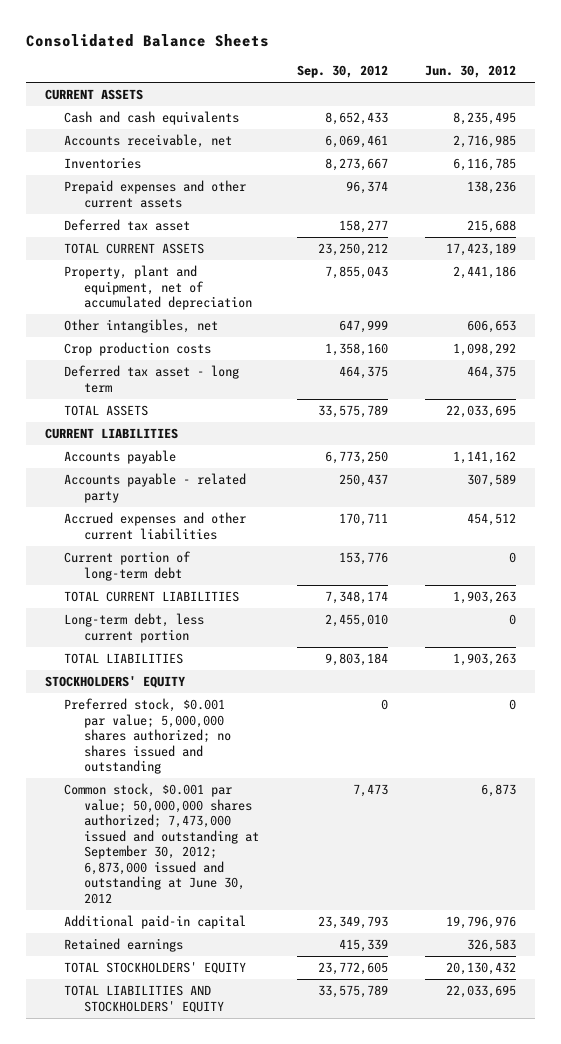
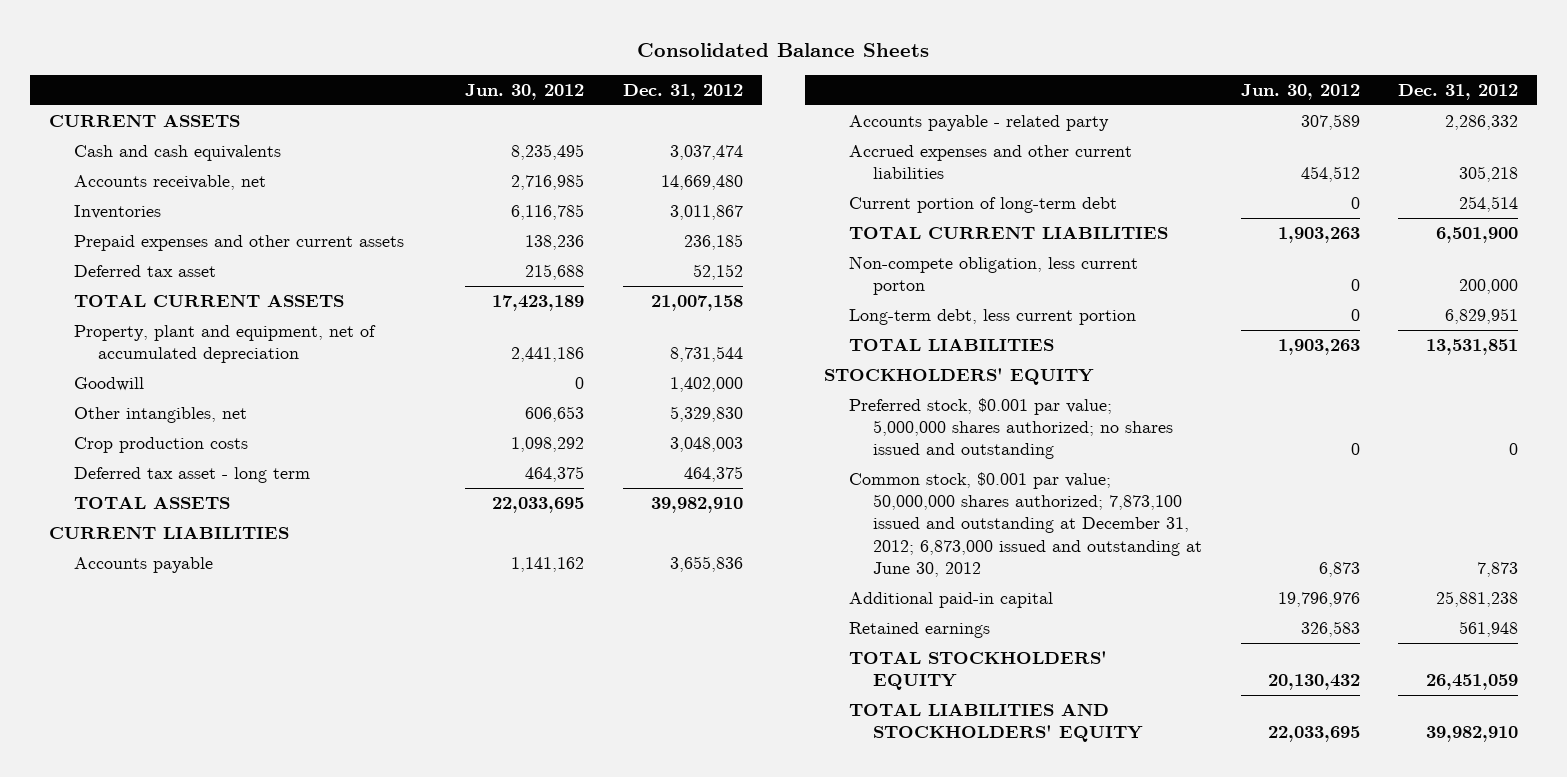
- | Sep. 30, 2012 | Jun. 30, 2012
+ | Jun. 30, 2012 | Dec. 31, 2012
+ Goodwill | 0 | 1,402,000
+ Non-compete obligation, less current porton | 0 | 200,000
- Common stock, $0.001 par value; 50,000,000 shares authorized; 7,473,000 issued and outstanding at September 30, 2012; 6,873,000 issued and outstanding at June 30, 2012 | 7,473 | 6,873
+ Common stock, $0.001 par value; 50,000,000 shares authorized; 7,873,100 issued and outstanding at December 31, 2012; 6,873,000 issued and outstanding at June 30, 2012 | 6,873 | 7,873

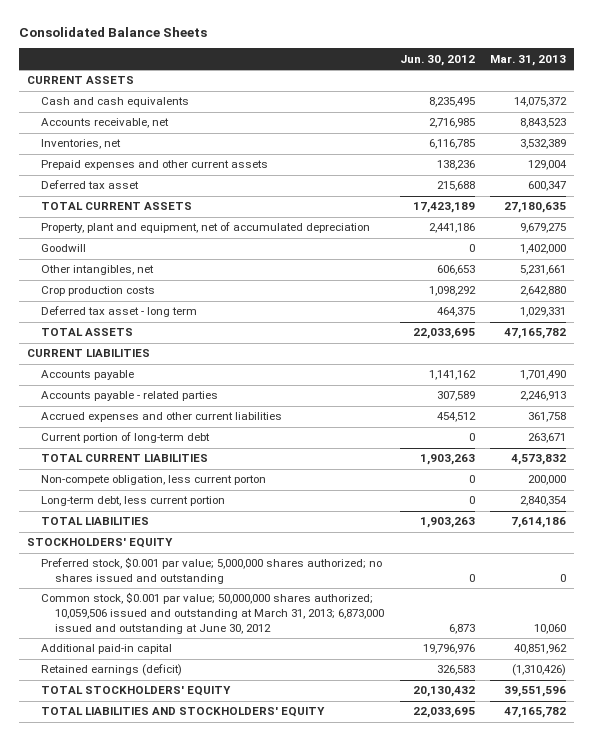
- | Jun. 30, 2012 | Dec. 31, 2012
+ | Jun. 30, 2012 | Mar. 31, 2013
- Inventories | 6,116,785 | 3,011,867
+ Inventories, net | 6,116,785 | 3,532,389
- Accounts payable - related party | 307,589 | 2,286,332
+ Accounts payable - related parties | 307,589 | 2,246,913
- Common stock, $0.001 par value; 50,000,000 shares authorized; 7,873,100 issued and outstanding at December 31, 2012; 6,873,000 issued and outstanding at June 30, 2012 | 6,873 | 7,873
+ Common stock, $0.001 par value; 50,000,000 shares authorized; 10,059,506 issued and outstanding at March 31, 2013; 6,873,000 issued and outstanding at June 30, 2012 | 6,873 | 10,060
- Retained earnings | 326,583 | 561,948
+ Retained earnings (deficit) | 326,583 | (1,310,426)

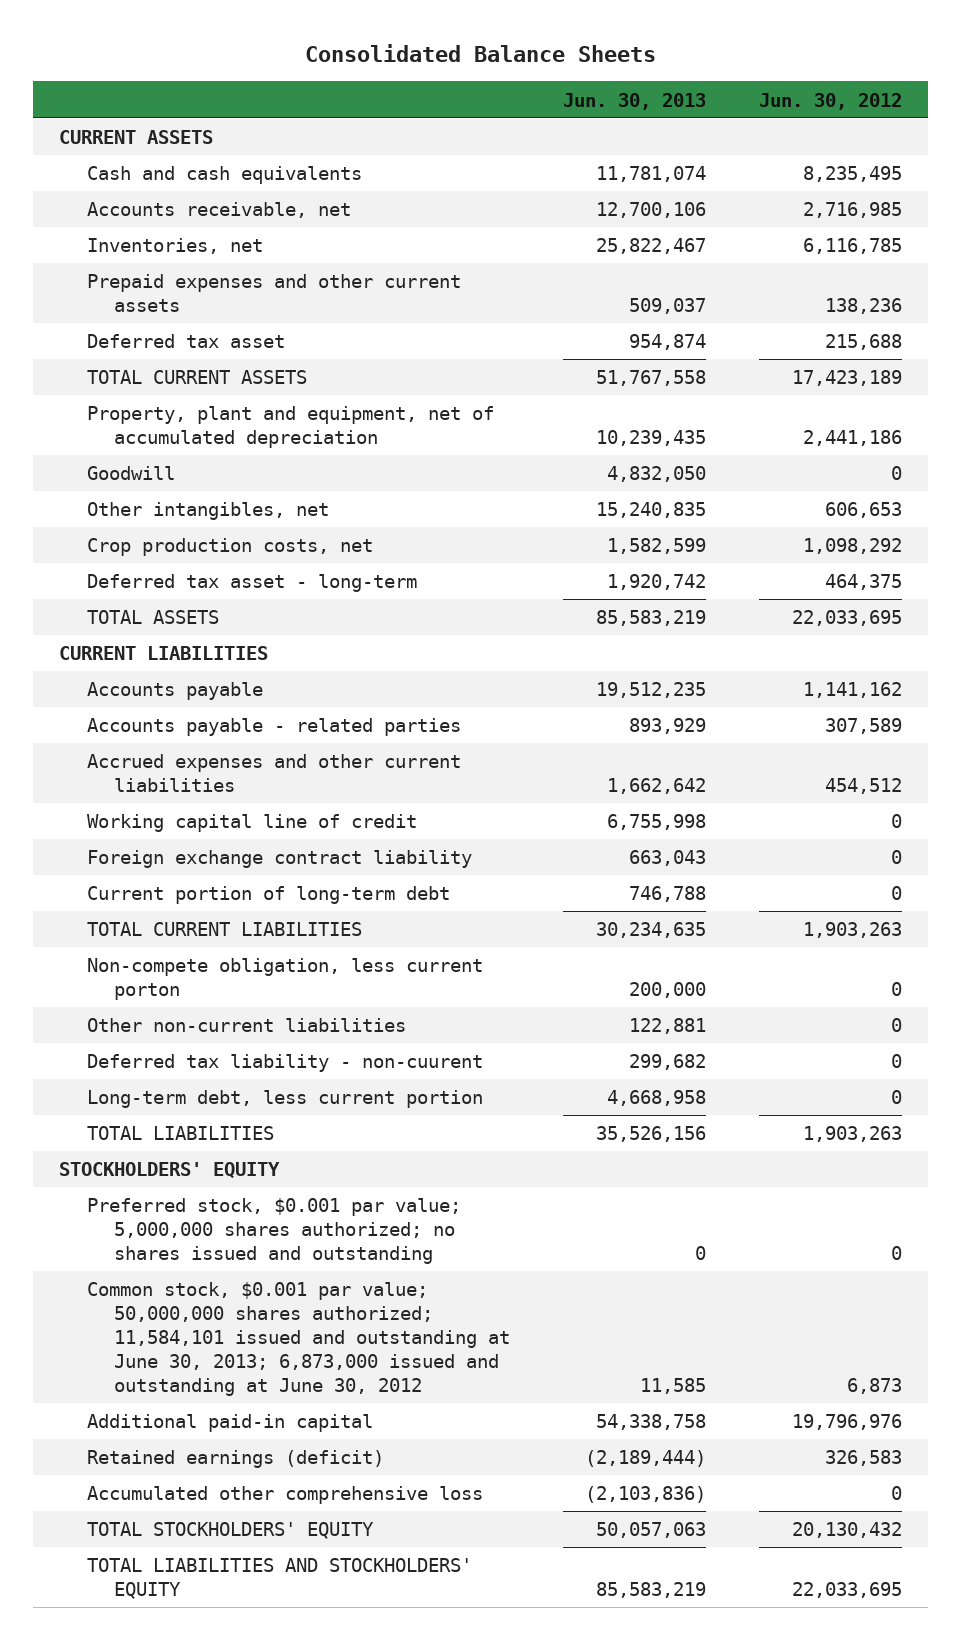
- | Jun. 30, 2012 | Mar. 31, 2013
+ | Jun. 30, 2013 | Jun. 30, 2012
- Crop production costs | 1,098,292 | 2,642,880
- Deferred tax asset - long term | 464,375 | 1,029,331
+ Crop production costs, net | 1,582,599 | 1,098,292
+ Deferred tax asset - long-term | 1,920,742 | 464,375
+ Working capital line of credit | 6,755,998 | 0
+ Foreign exchange contract liability | 663,043 | 0
+ Other non-current liabilities | 122,881 | 0
+ Deferred tax liability - non-cuurent | 299,682 | 0
- Common stock, $0.001 par value; 50,000,000 shares authorized; 10,059,506 issued and outstanding at March 31, 2013; 6,873,000 issued and outstanding at June 30, 2012 | 6,873 | 10,060
+ Common stock, $0.001 par value; 50,000,000 shares authorized; 11,584,101 issued and outstanding at June 30, 2013; 6,873,000 issued and outstanding at June 30, 2012 | 11,585 | 6,873
+ Accumulated other comprehensive loss | (2,103,836) | 0

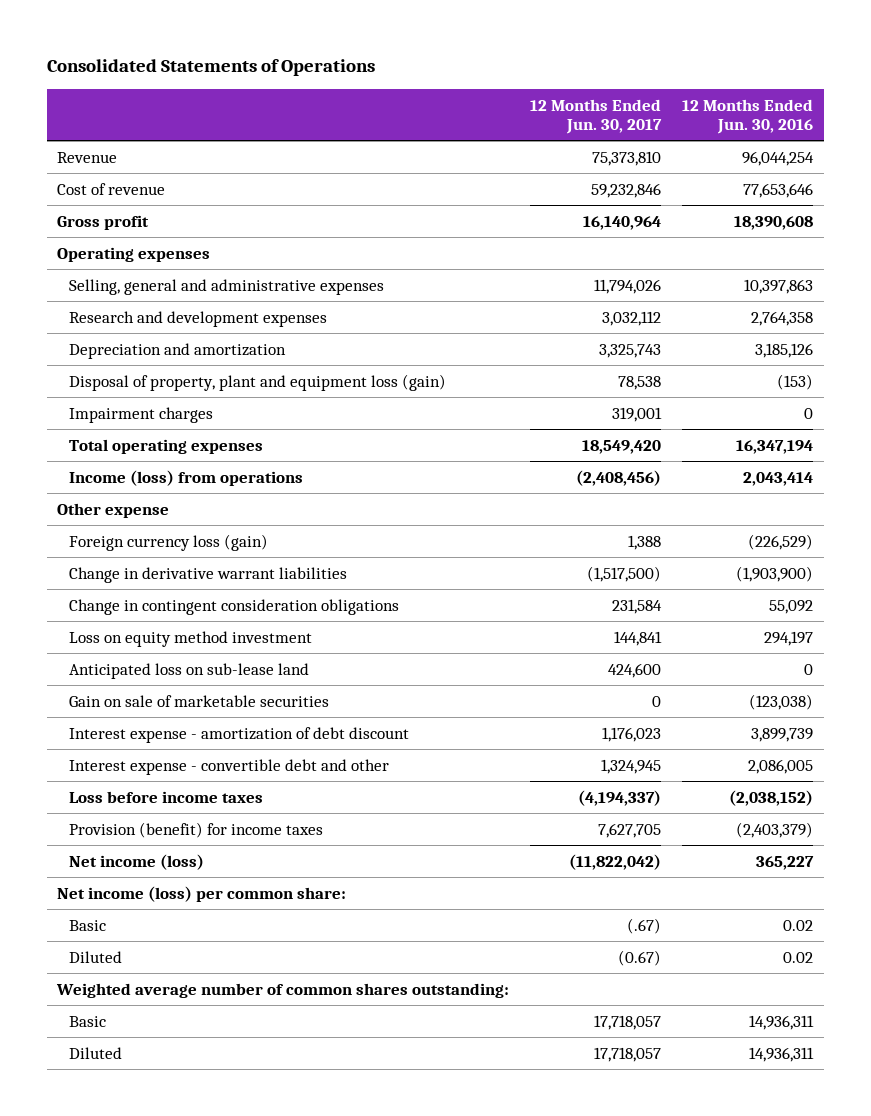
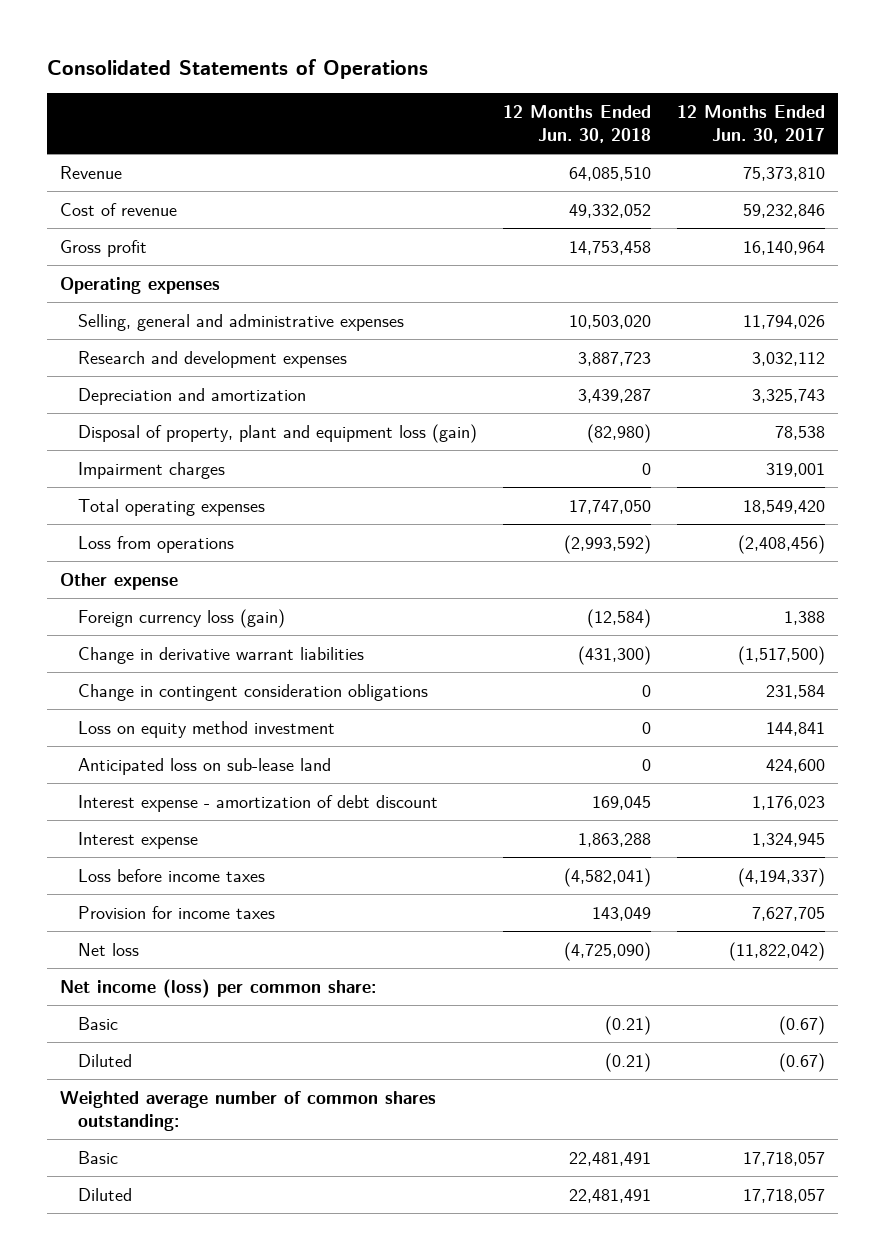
- | 12 Months Ended Jun. 30, 2017 | 12 Months Ended Jun. 30, 2016
+ | 12 Months Ended Jun. 30, 2018 | 12 Months Ended Jun. 30, 2017
- Income (loss) from operations | (2,408,456) | 2,043,414
+ Loss from operations | (2,993,592) | (2,408,456)
- Gain on sale of marketable securities | 0 | (123,038)
- Interest expense - convertible debt and other | 1,324,945 | 2,086,005
+ Interest expense | 1,863,288 | 1,324,945
- Provision (benefit) for income taxes | 7,627,705 | (2,403,379)
- Net income (loss) | (11,822,042) | 365,227
+ Provision for income taxes | 143,049 | 7,627,705
+ Net loss | (4,725,090) | (11,822,042)
- Basic | (.67) | 0.02
+ Basic | (0.21) | (0.67)

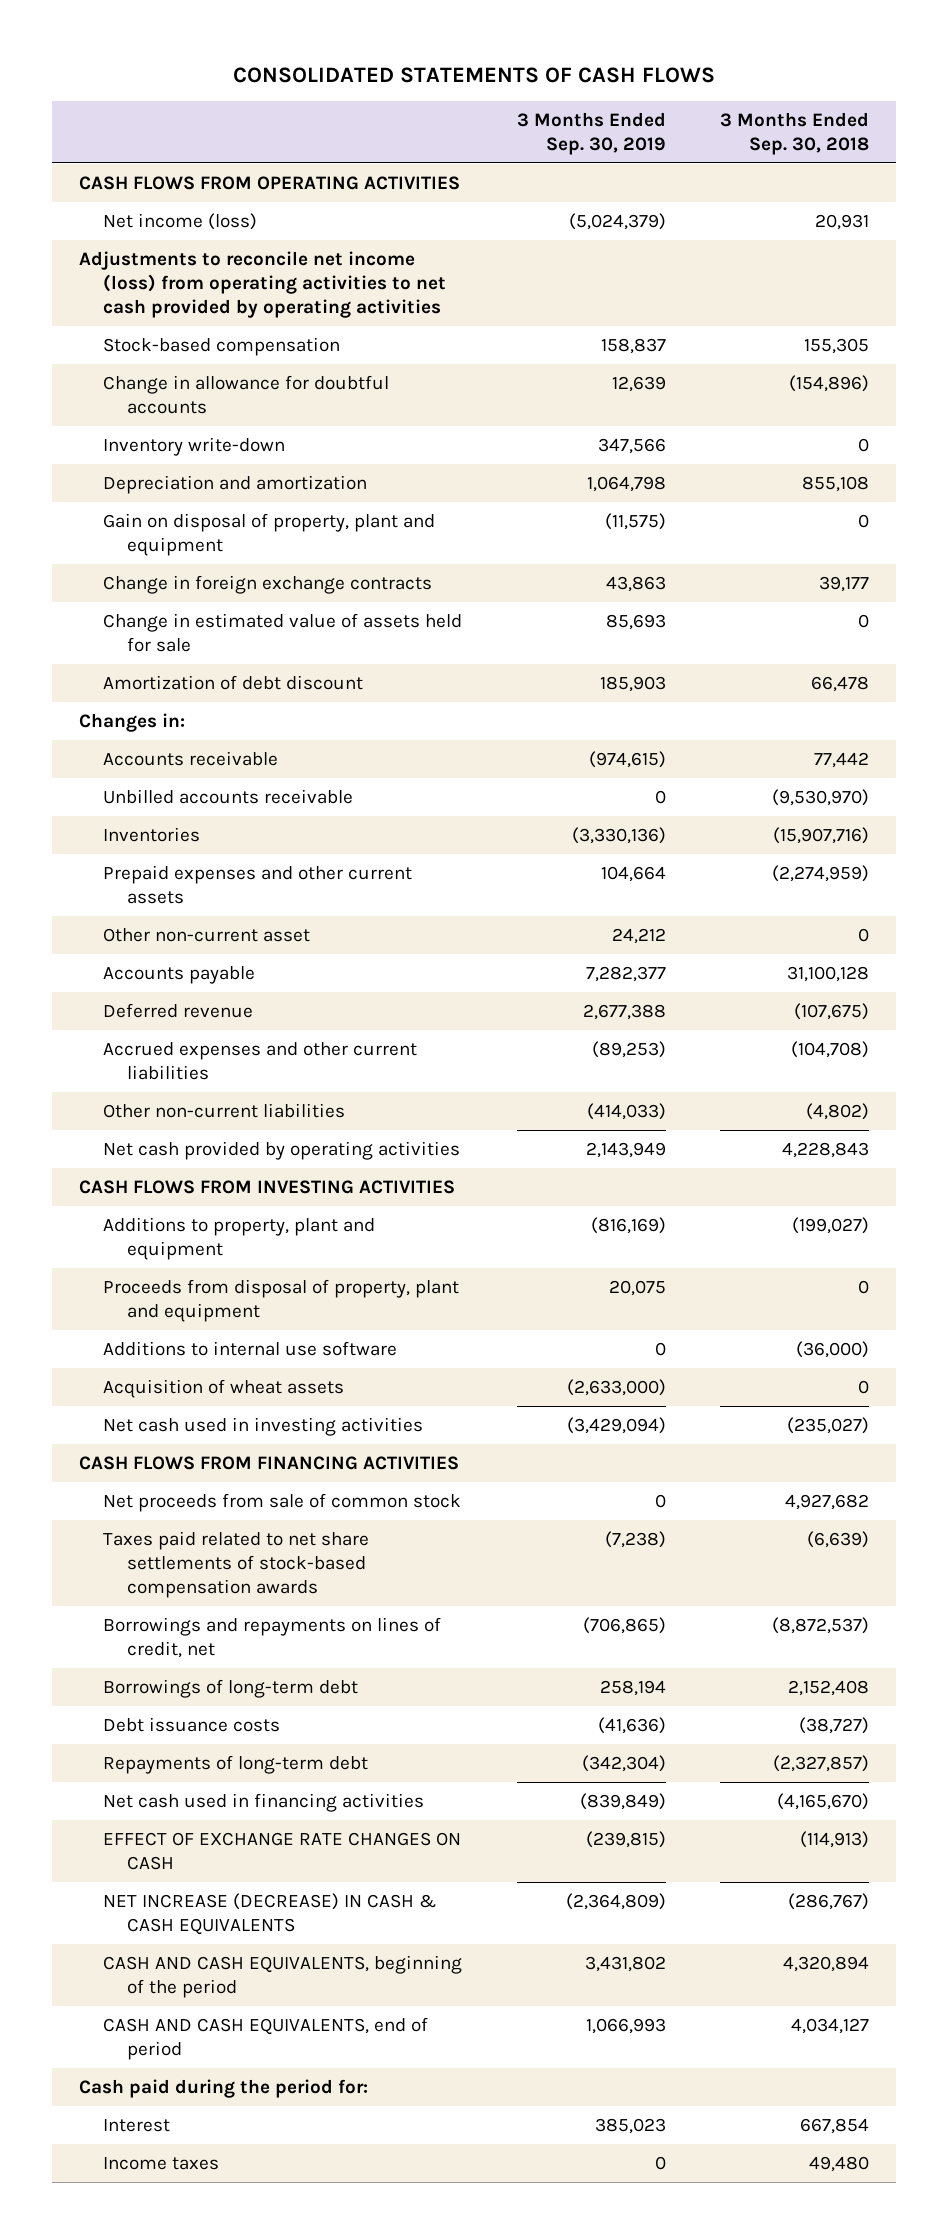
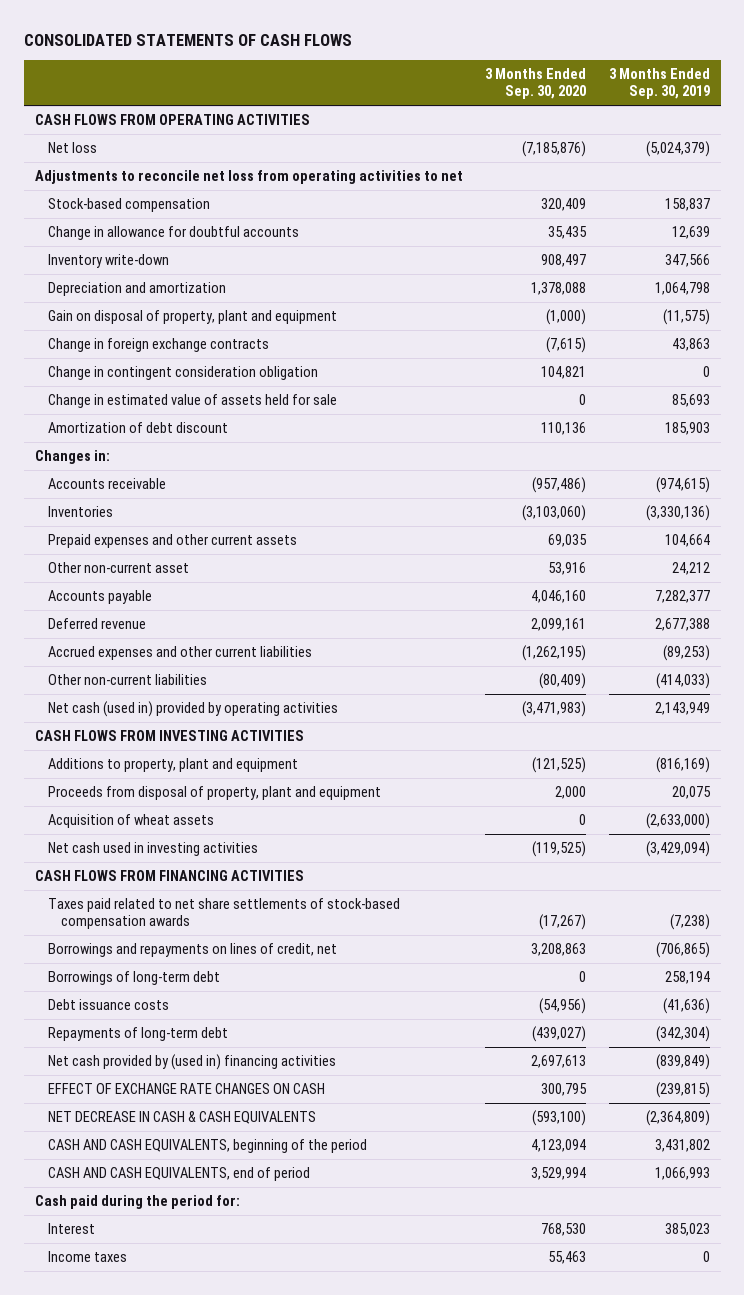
- | 3 Months Ended Sep. 30, 2019 | 3 Months Ended Sep. 30, 2018
+ | 3 Months Ended Sep. 30, 2020 | 3 Months Ended Sep. 30, 2019
- Net income (loss) | (5,024,379) | 20,931
- Adjustments to reconcile net income (loss) from operating activities to net cash provided by operating activities
+ Net loss | (7,185,876) | (5,024,379)
+ Adjustments to reconcile net loss from operating activities to net
+ Change in contingent consideration obligation | 104,821 | 0
- Unbilled accounts receivable | 0 | (9,530,970)
- Net cash provided by operating activities | 2,143,949 | 4,228,843
+ Net cash (used in) provided by operating activities | (3,471,983) | 2,143,949
- Additions to internal use software | 0 | (36,000)
- Net proceeds from sale of common stock | 0 | 4,927,682
- Net cash used in financing activities | (839,849) | (4,165,670)
+ Net cash provided by (used in) financing activities | 2,697,613 | (839,849)
- NET INCREASE (DECREASE) IN CASH & CASH EQUIVALENTS | (2,364,809) | (286,767)
+ NET DECREASE IN CASH & CASH EQUIVALENTS | (593,100) | (2,364,809)

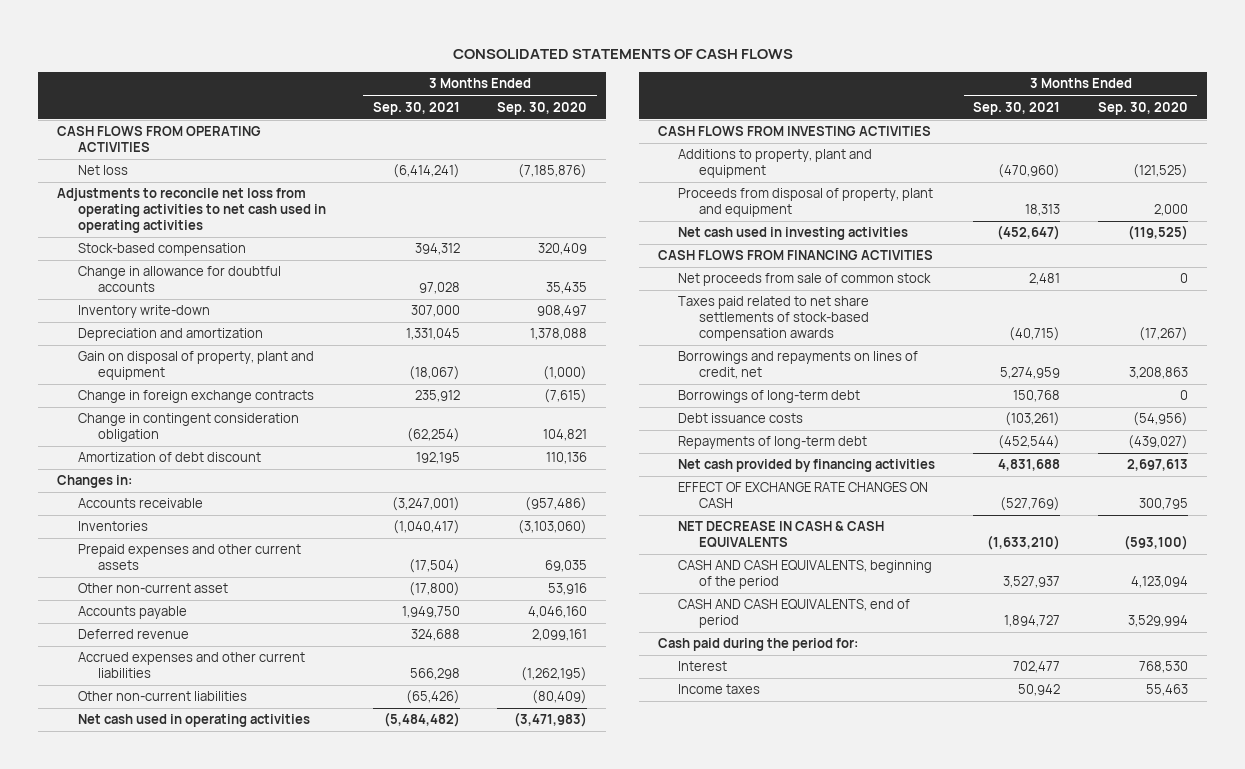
- | 3 Months Ended Sep. 30, 2020 | 3 Months Ended Sep. 30, 2019
+ | 3 Months Ended Sep. 30, 2021 | 3 Months Ended Sep. 30, 2020
- Adjustments to reconcile net loss from operating activities to net
+ Adjustments to reconcile net loss from operating activities to net cash used in operating activities
- Change in estimated value of assets held for sale | 0 | 85,693
- Net cash (used in) provided by operating activities | (3,471,983) | 2,143,949
+ Net cash used in operating activities | (5,484,482) | (3,471,983)
- Acquisition of wheat assets | 0 | (2,633,000)
+ Net proceeds from sale of common stock | 2,481 | 0
- Net cash provided by (used in) financing activities | 2,697,613 | (839,849)
+ Net cash provided by financing activities | 4,831,688 | 2,697,613

